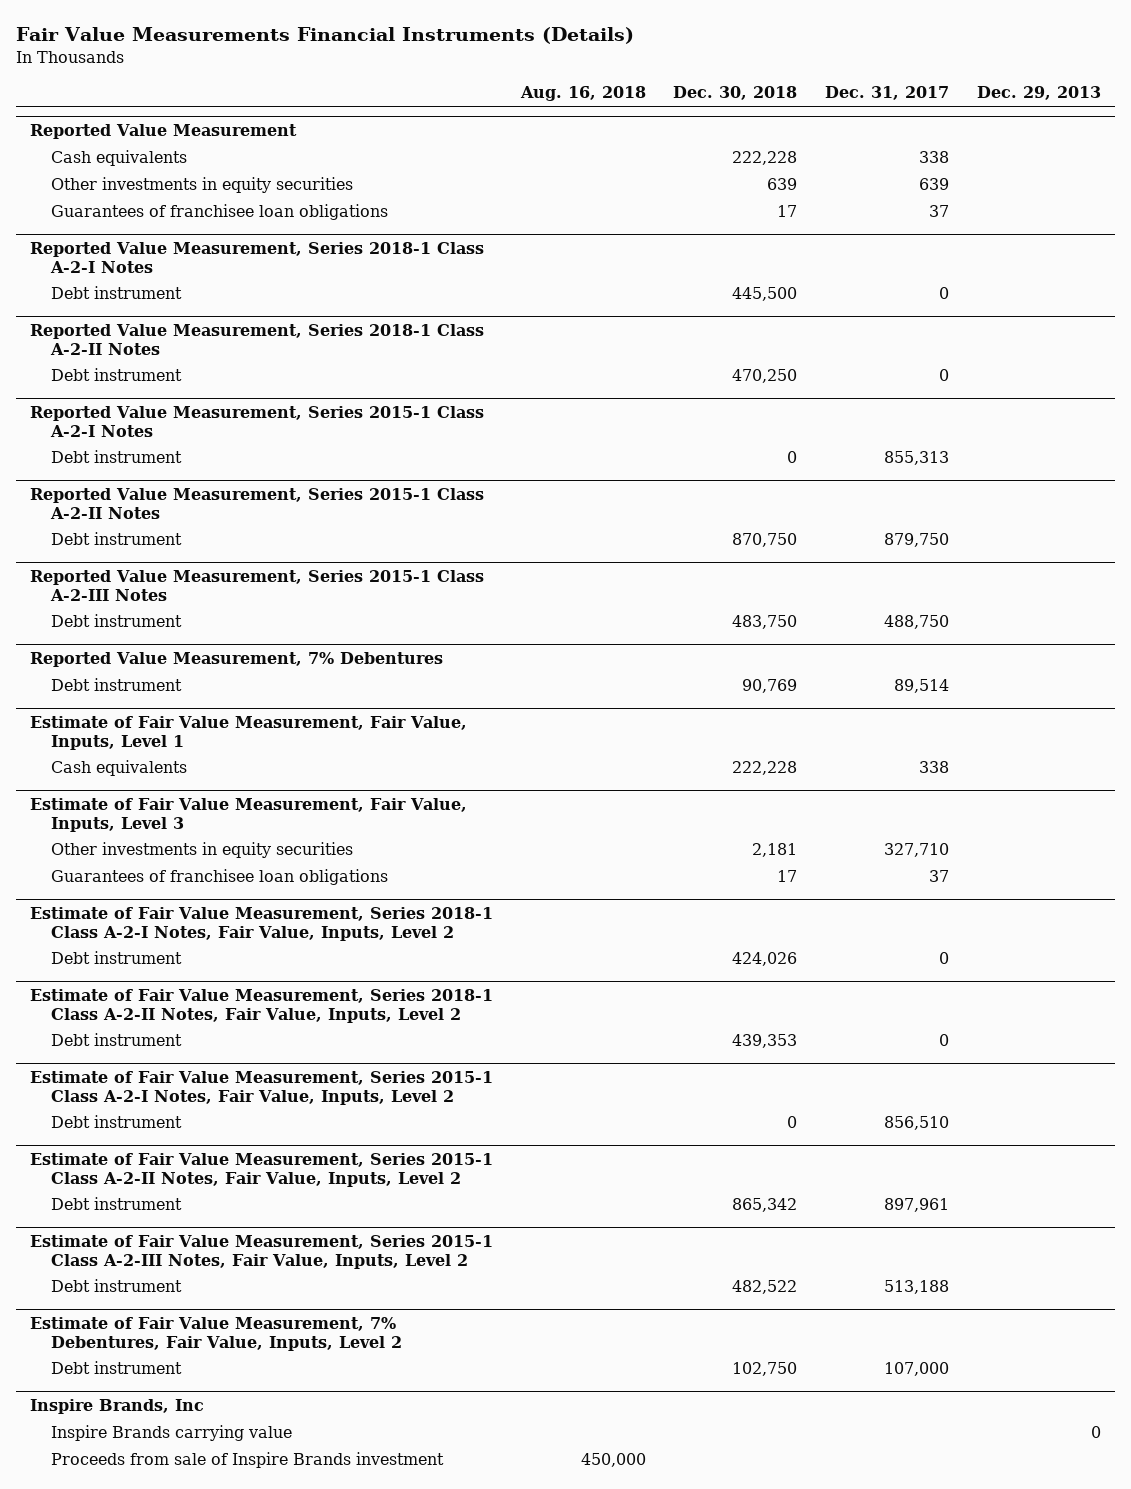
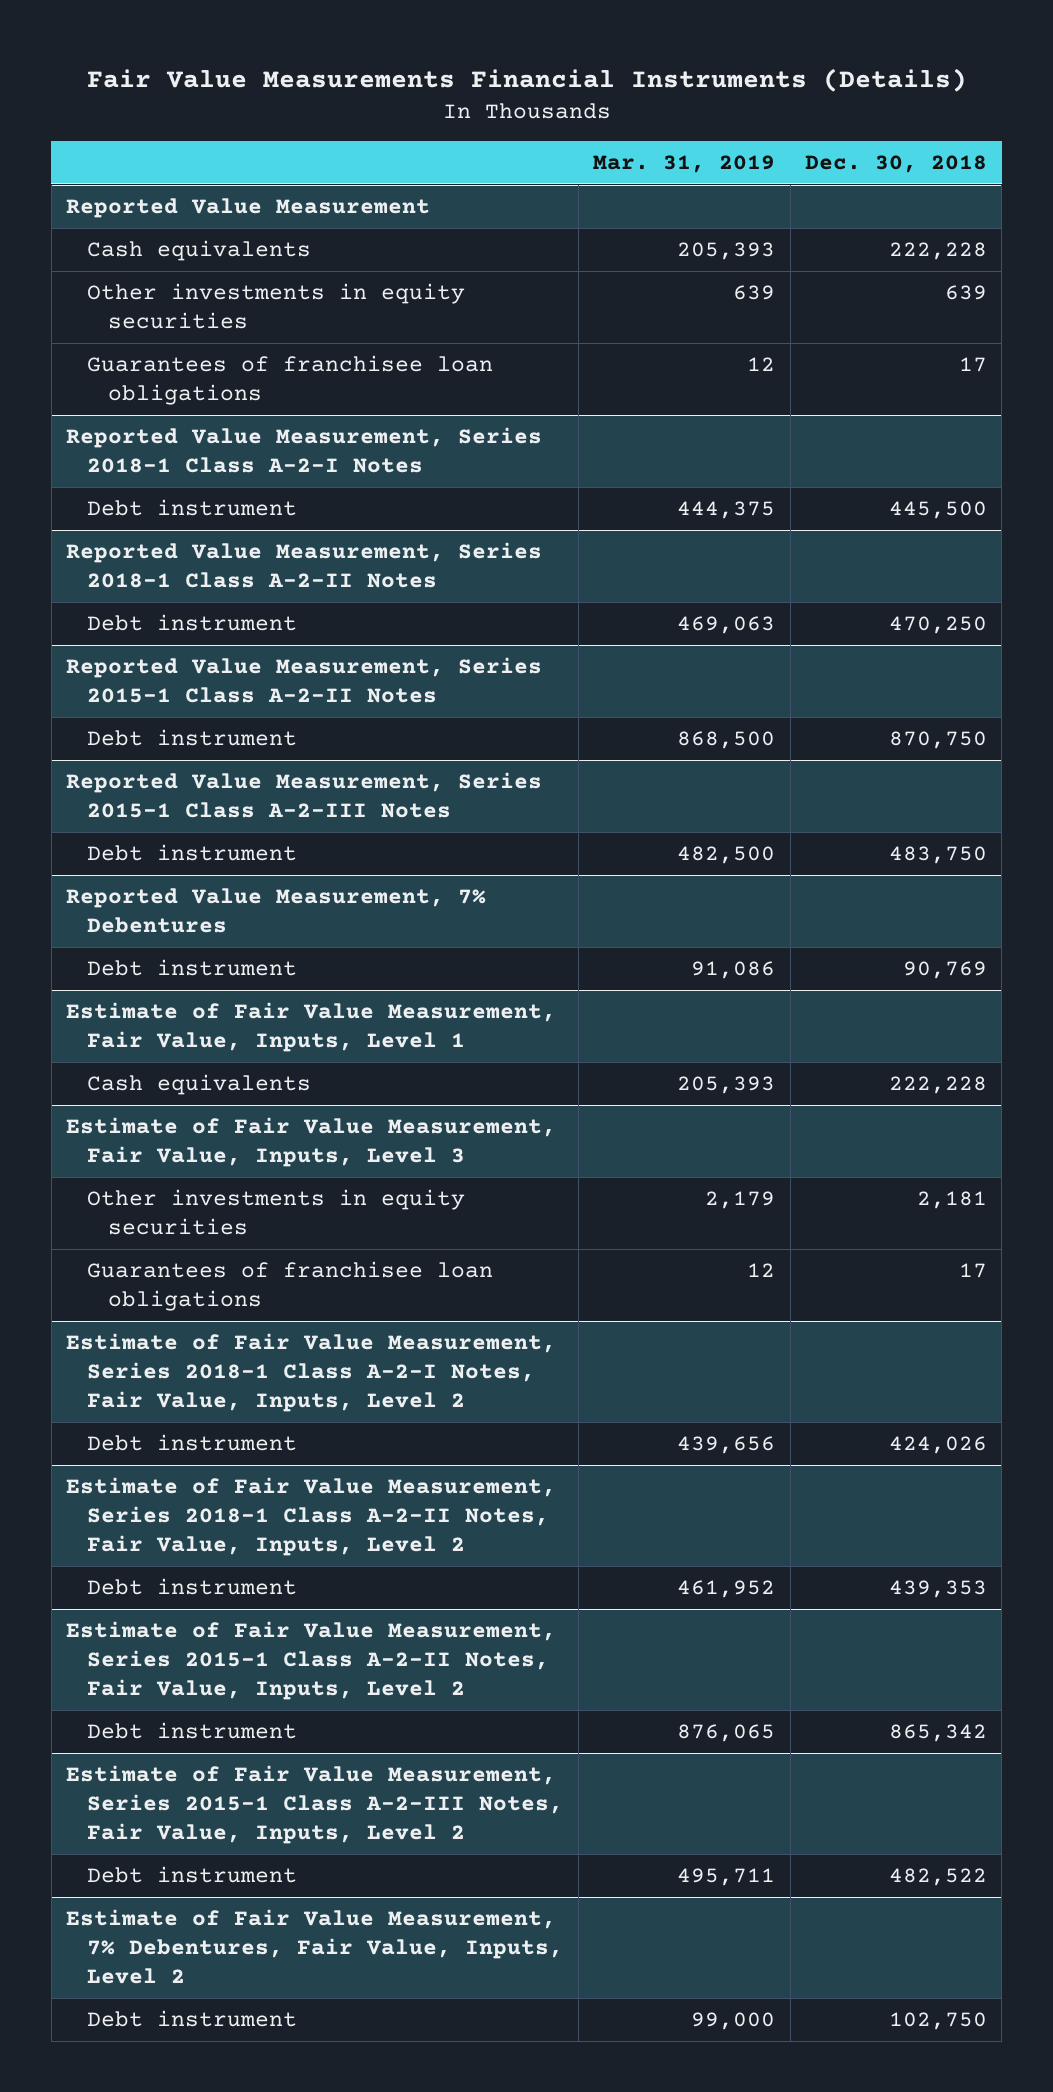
- | Aug. 16, 2018 | Dec. 30, 2018 | Dec. 31, 2017 | Dec. 29, 2013
+ | Mar. 31, 2019 | Dec. 30, 2018
- Reported Value Measurement, Series 2015-1 Class A-2-I Notes
- Debt instrument | | 0 | 855,313 |
- Estimate of Fair Value Measurement, Series 2015-1 Class A-2-I Notes, Fair Value, Inputs, Level 2
- Debt instrument | | 0 | 856,510 |
- Inspire Brands, Inc
- Inspire Brands carrying value | | | | 0
- Proceeds from sale of Inspire Brands investment | 450,000 | | |

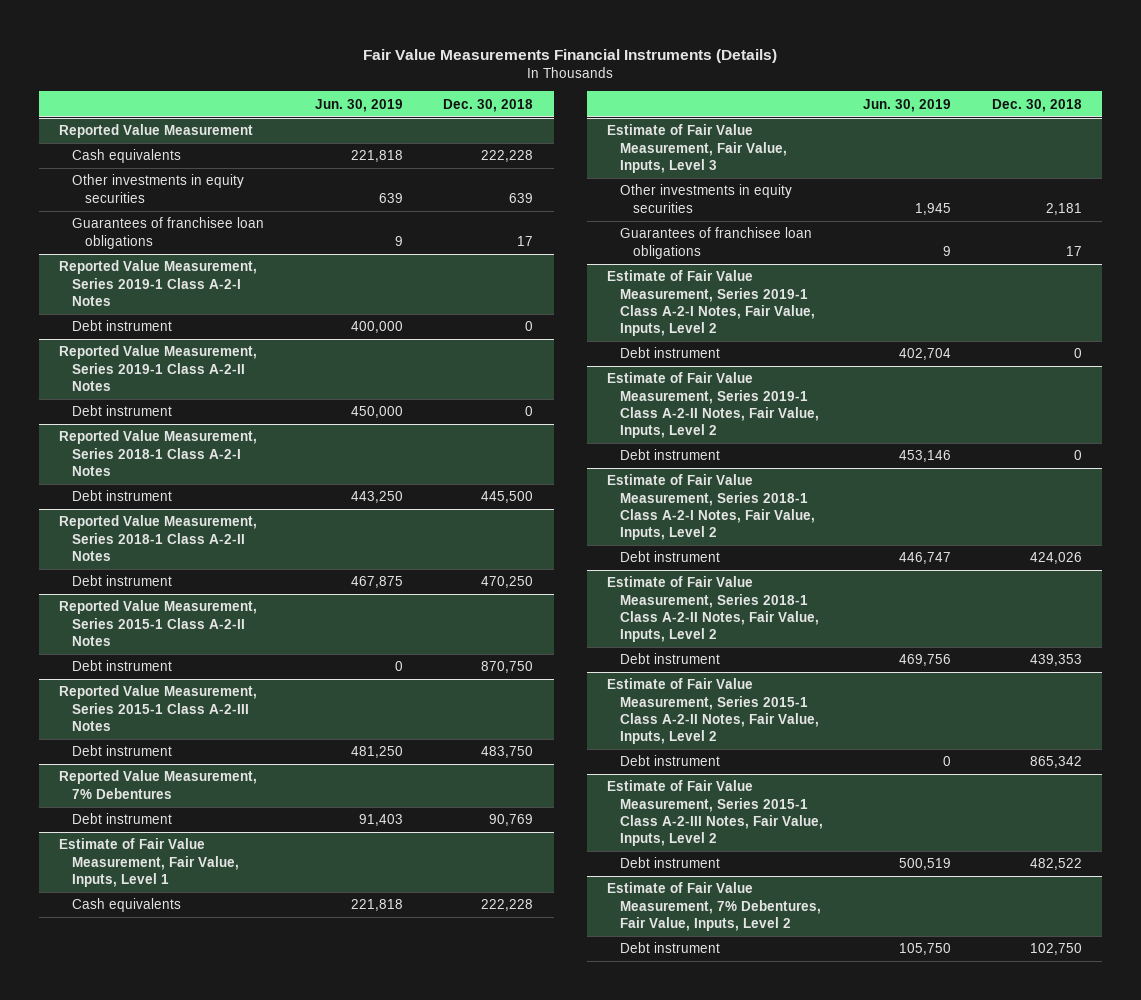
- | Mar. 31, 2019 | Dec. 30, 2018
+ | Jun. 30, 2019 | Dec. 30, 2018
+ Reported Value Measurement, Series 2019-1 Class A-2-I Notes
+ Debt instrument | 400,000 | 0
+ Reported Value Measurement, Series 2019-1 Class A-2-II Notes
+ Debt instrument | 450,000 | 0
+ Estimate of Fair Value Measurement, Series 2019-1 Class A-2-I Notes, Fair Value, Inputs, Level 2
+ Debt instrument | 402,704 | 0
+ Estimate of Fair Value Measurement, Series 2019-1 Class A-2-II Notes, Fair Value, Inputs, Level 2
+ Debt instrument | 453,146 | 0

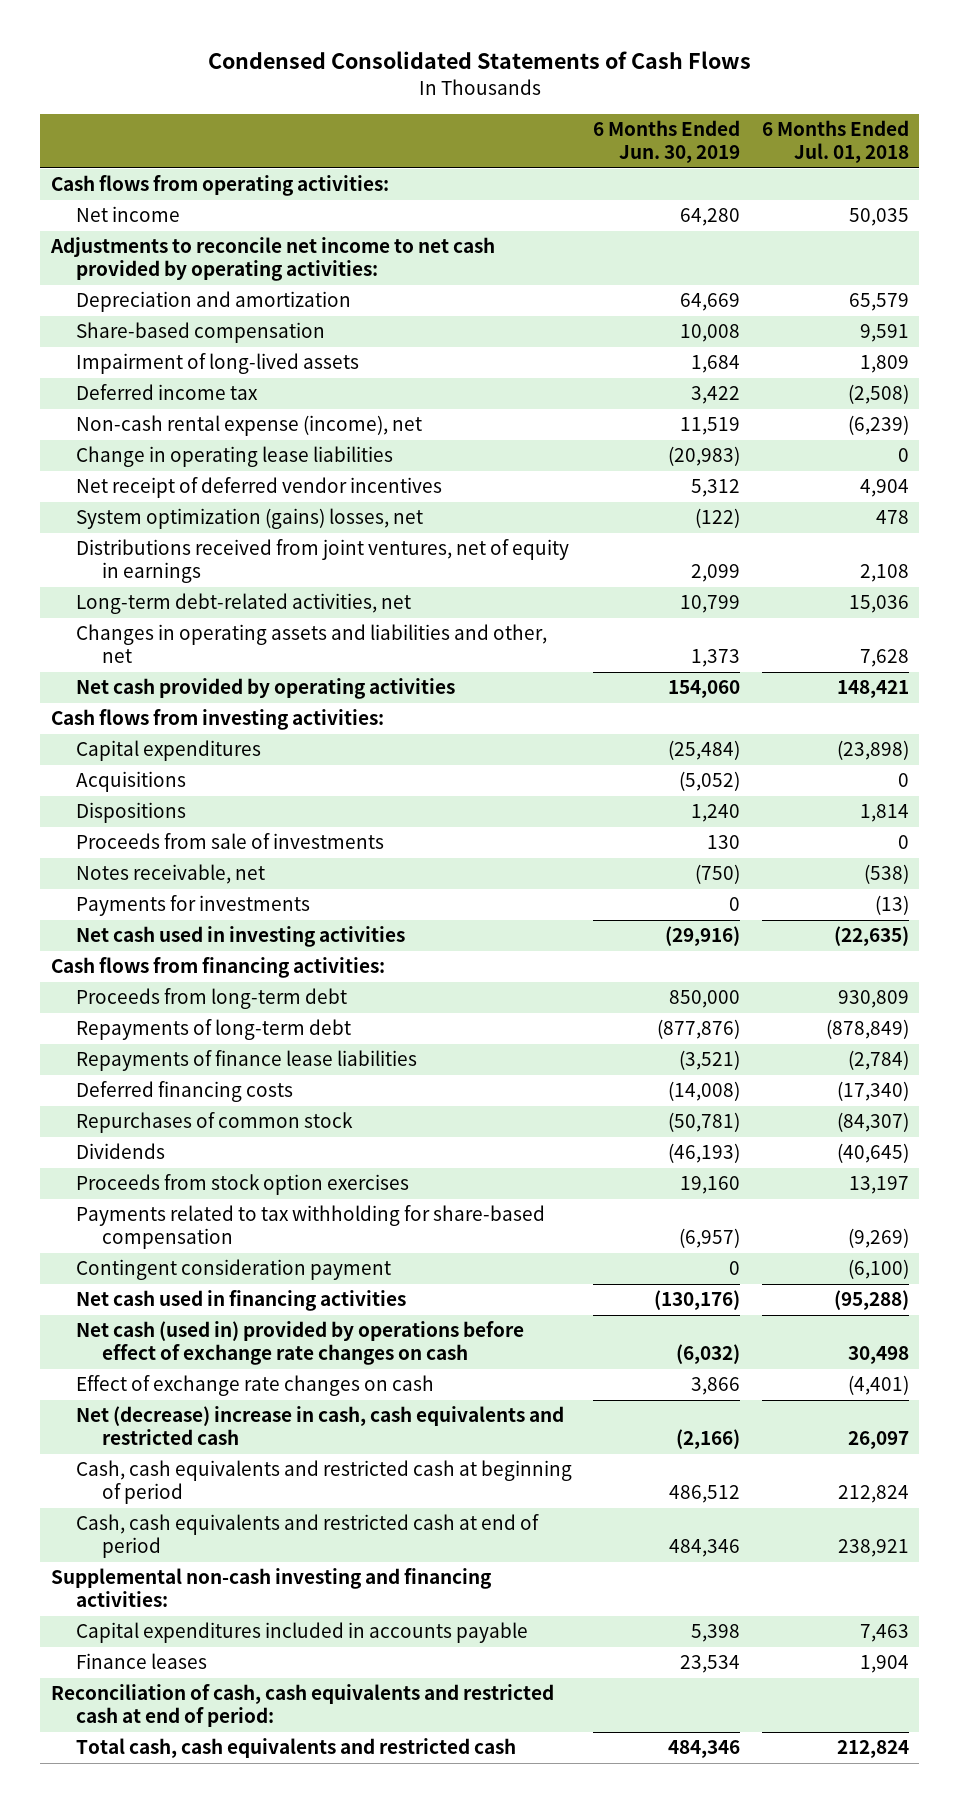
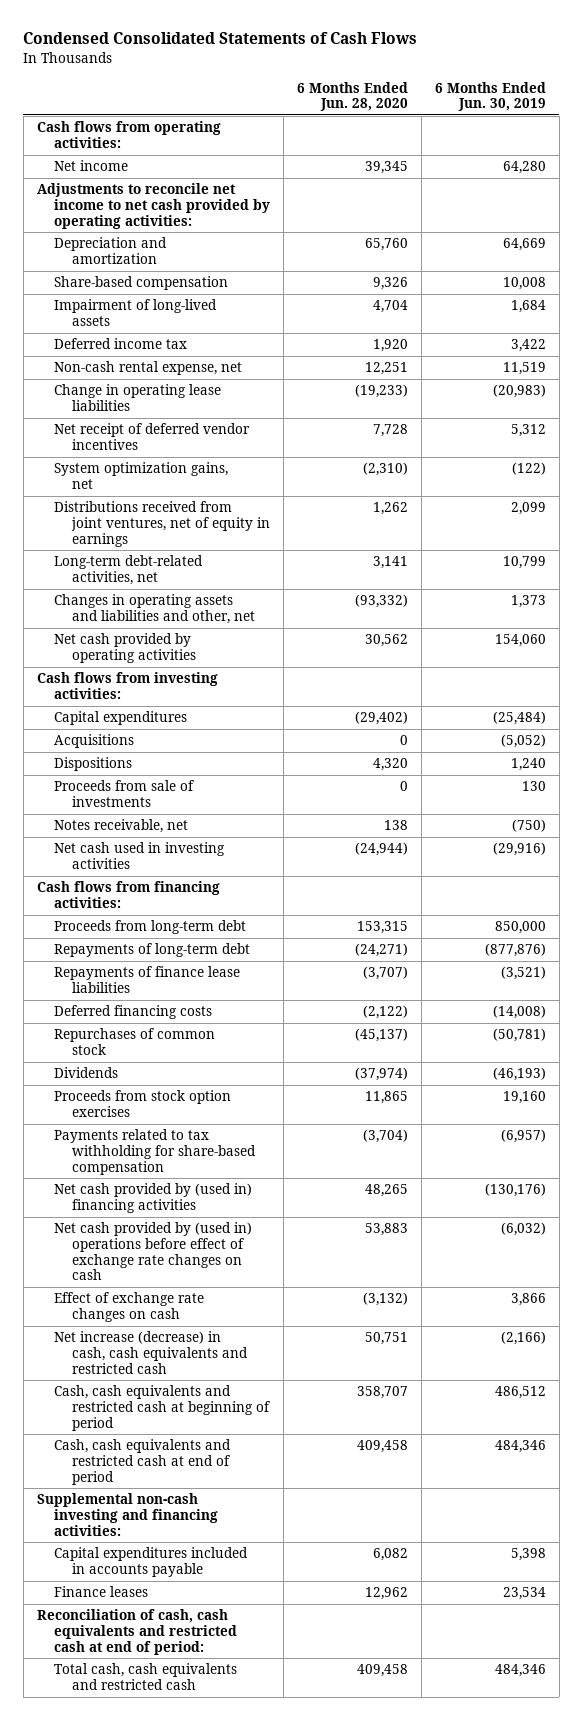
- | 6 Months Ended Jun. 30, 2019 | 6 Months Ended Jul. 01, 2018
+ | 6 Months Ended Jun. 28, 2020 | 6 Months Ended Jun. 30, 2019
- Non-cash rental expense (income), net | 11,519 | (6,239)
+ Non-cash rental expense, net | 12,251 | 11,519
- System optimization (gains) losses, net | (122) | 478
+ System optimization gains, net | (2,310) | (122)
- Payments for investments | 0 | (13)
- Contingent consideration payment | 0 | (6,100)
- Net cash used in financing activities | (130,176) | (95,288)
- Net cash (used in) provided by operations before effect of exchange rate changes on cash | (6,032) | 30,498
+ Net cash provided by (used in) financing activities | 48,265 | (130,176)
+ Net cash provided by (used in) operations before effect of exchange rate changes on cash | 53,883 | (6,032)
- Net (decrease) increase in cash, cash equivalents and restricted cash | (2,166) | 26,097
+ Net increase (decrease) in cash, cash equivalents and restricted cash | 50,751 | (2,166)

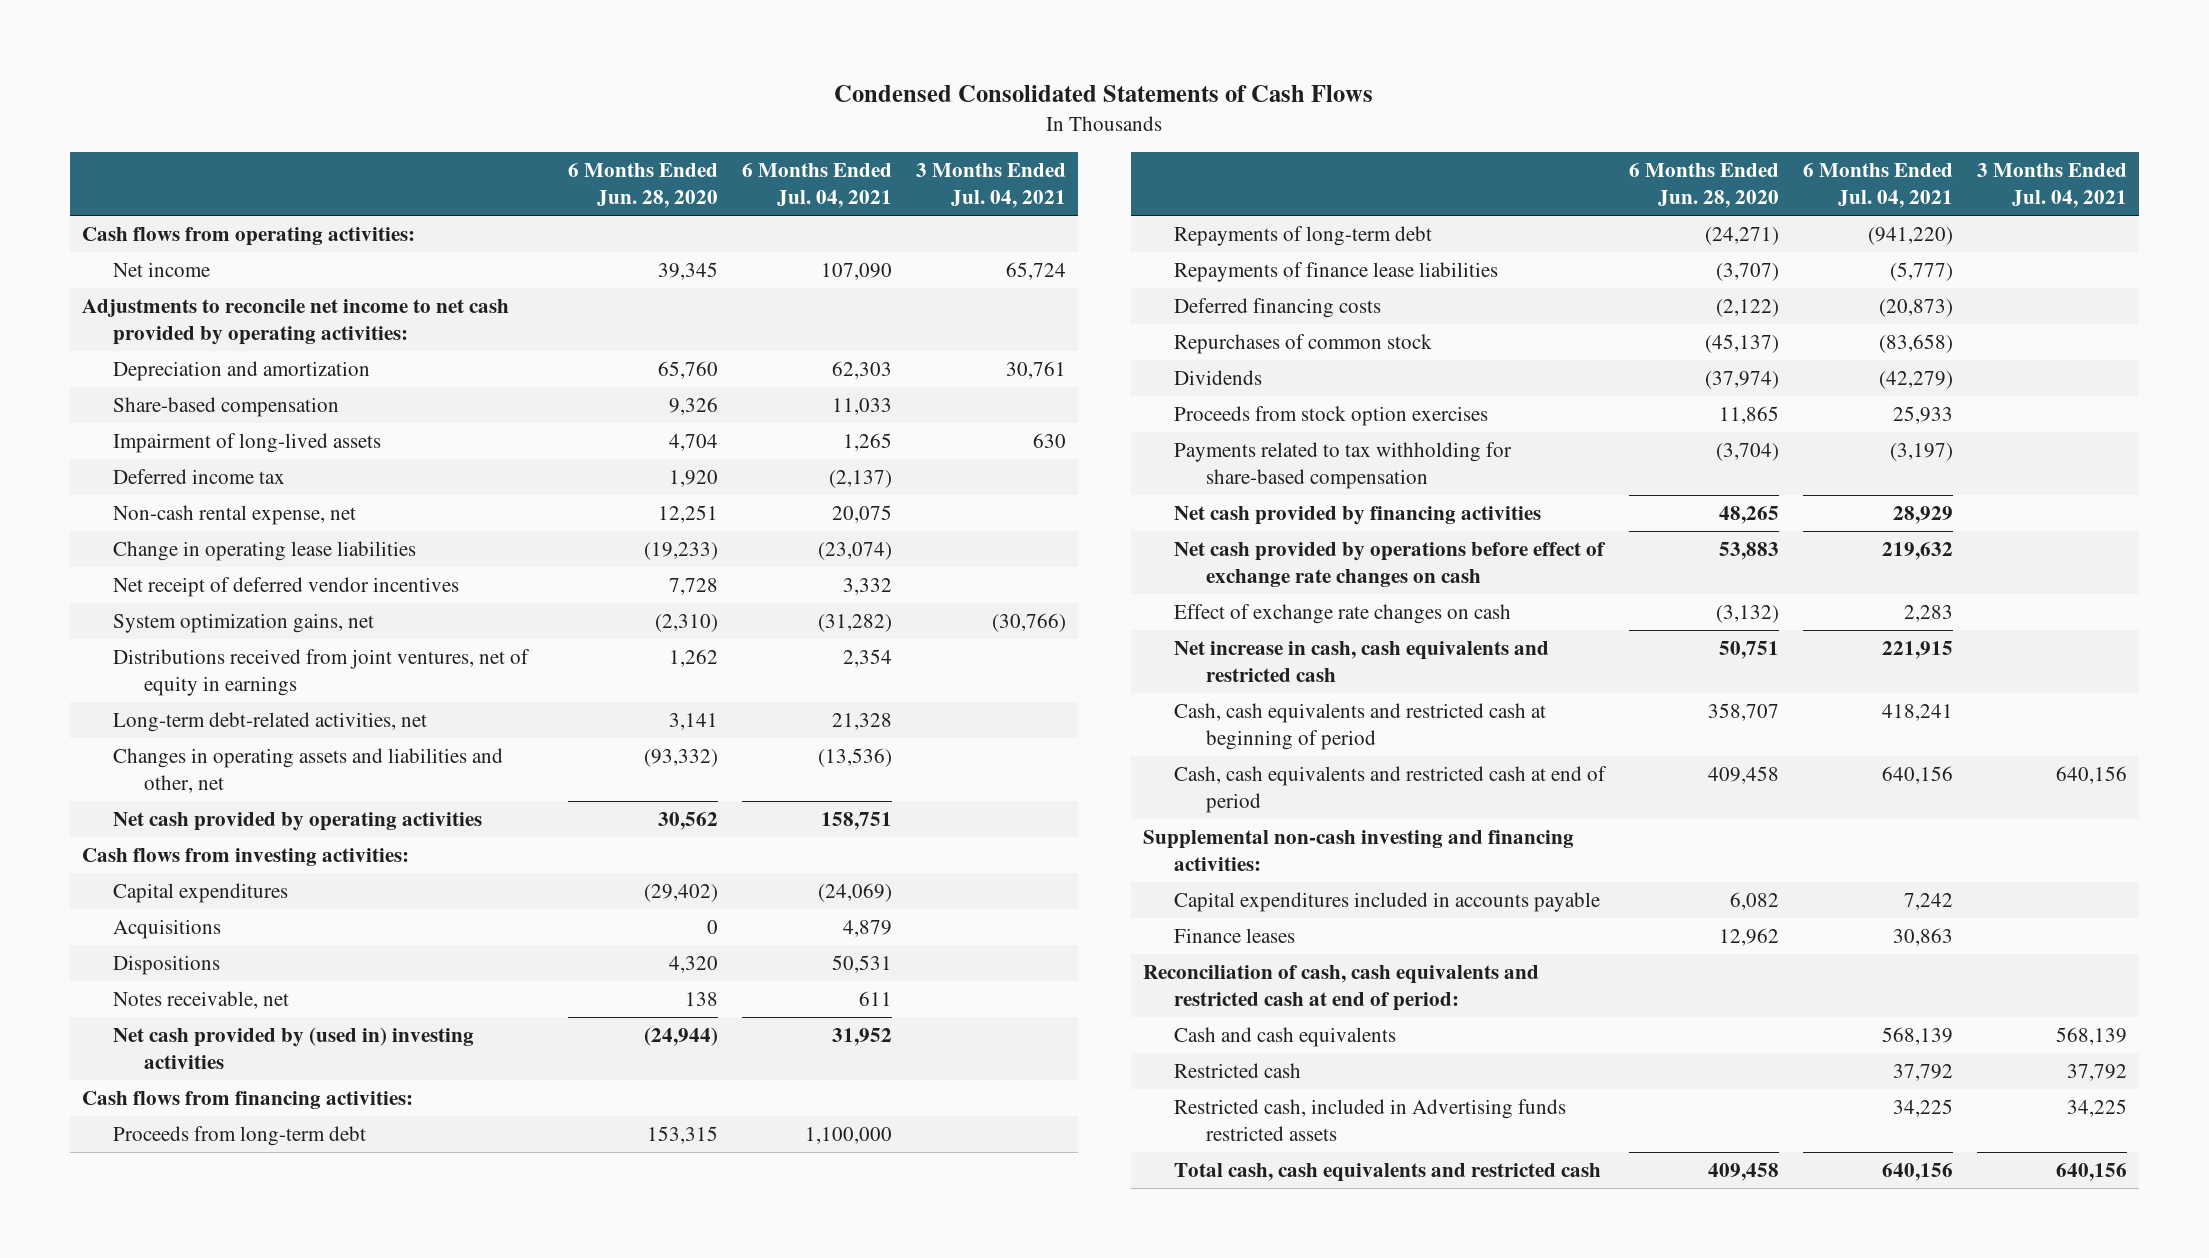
- | 6 Months Ended Jun. 28, 2020 | 6 Months Ended Jun. 30, 2019
+ | 6 Months Ended Jun. 28, 2020 | 6 Months Ended Jul. 04, 2021 | 3 Months Ended Jul. 04, 2021
- Proceeds from sale of investments | 0 | 130
- Net cash used in investing activities | (24,944) | (29,916)
+ Net cash provided by (used in) investing activities | (24,944) | 31,952 |
- Net cash provided by (used in) financing activities | 48,265 | (130,176)
- Net cash provided by (used in) operations before effect of exchange rate changes on cash | 53,883 | (6,032)
+ Net cash provided by financing activities | 48,265 | 28,929 |
+ Net cash provided by operations before effect of exchange rate changes on cash | 53,883 | 219,632 |
- Net increase (decrease) in cash, cash equivalents and restricted cash | 50,751 | (2,166)
+ Net increase in cash, cash equivalents and restricted cash | 50,751 | 221,915 |
+ Cash and cash equivalents | | 568,139 | 568,139
+ Restricted cash | | 37,792 | 37,792
+ Restricted cash, included in Advertising funds restricted assets | | 34,225 | 34,225

